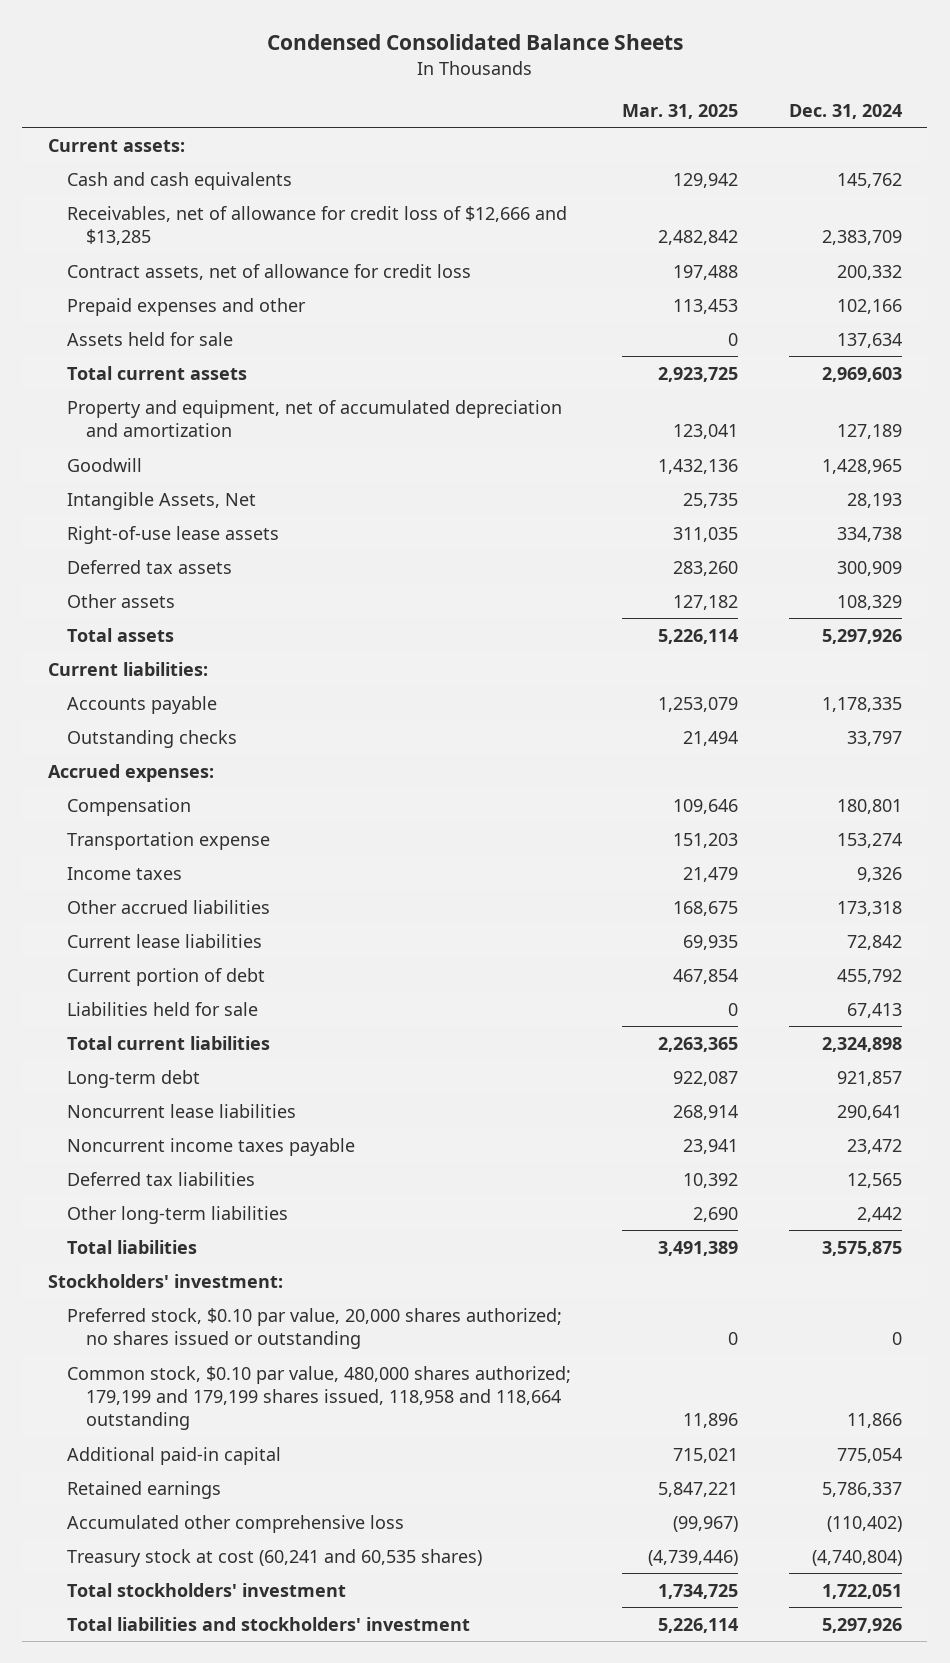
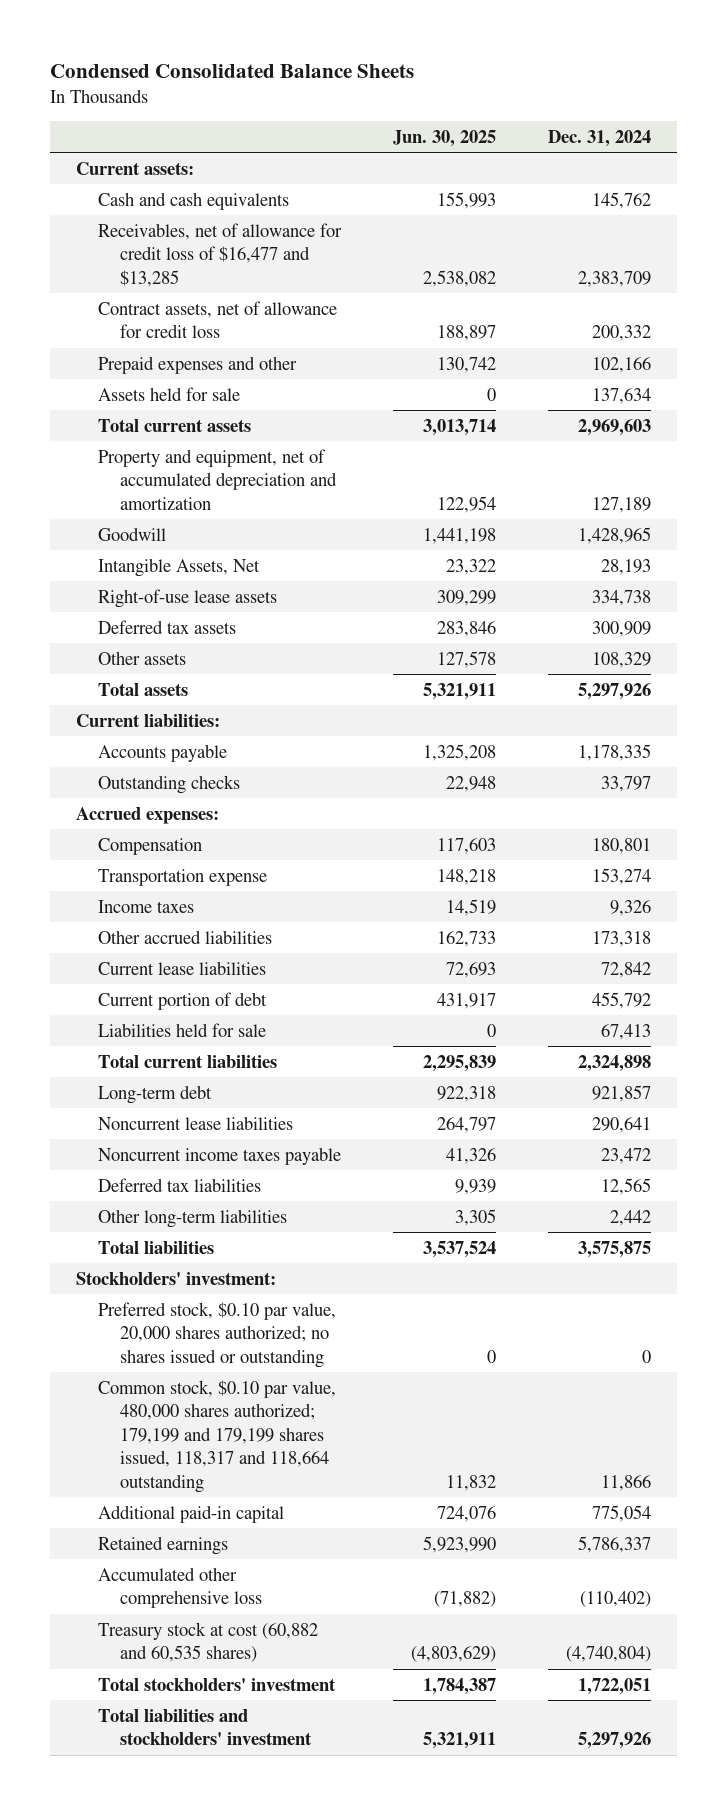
- | Mar. 31, 2025 | Dec. 31, 2024
+ | Jun. 30, 2025 | Dec. 31, 2024
- Receivables, net of allowance for credit loss of $12,666 and $13,285 | 2,482,842 | 2,383,709
+ Receivables, net of allowance for credit loss of $16,477 and $13,285 | 2,538,082 | 2,383,709
- Common stock, $0.10 par value, 480,000 shares authorized; 179,199 and 179,199 shares issued, 118,958 and 118,664 outstanding | 11,896 | 11,866
+ Common stock, $0.10 par value, 480,000 shares authorized; 179,199 and 179,199 shares issued, 118,317 and 118,664 outstanding | 11,832 | 11,866
- Treasury stock at cost (60,241 and 60,535 shares) | (4,739,446) | (4,740,804)
+ Treasury stock at cost (60,882 and 60,535 shares) | (4,803,629) | (4,740,804)

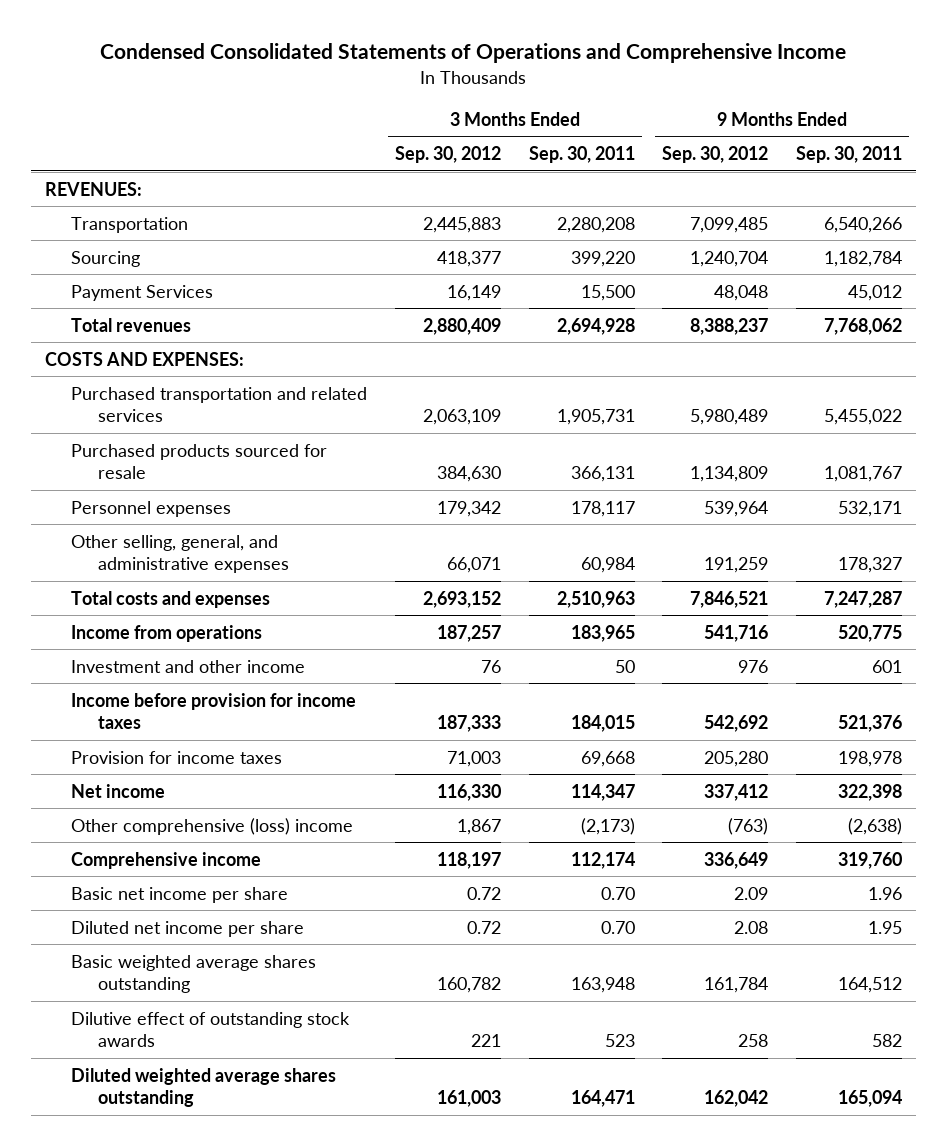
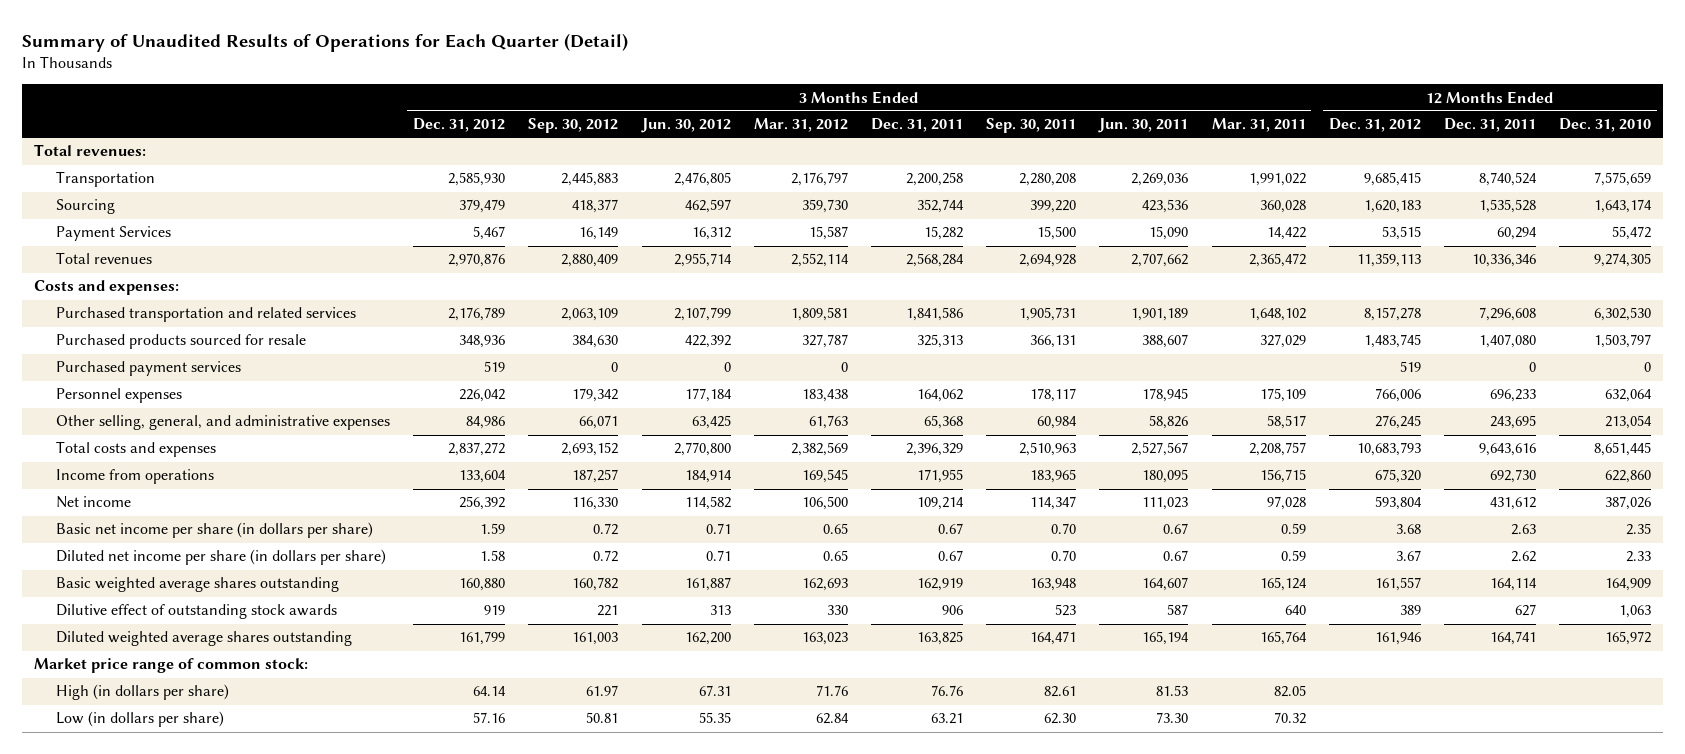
- Condensed Consolidated Statements of Operations and Comprehensive Income
+ Summary of Unaudited Results of Operations for Each Quarter (Detail)
- | 3 Months Ended Sep. 30, 2012 | 3 Months Ended Sep. 30, 2011 | 9 Months Ended Sep. 30, 2012 | 9 Months Ended Sep. 30, 2011
+ | 3 Months Ended Dec. 31, 2012 | 3 Months Ended Sep. 30, 2012 | 3 Months Ended Jun. 30, 2012 | 3 Months Ended Mar. 31, 2012 | 3 Months Ended Dec. 31, 2011 | 3 Months Ended Sep. 30, 2011 | 3 Months Ended Jun. 30, 2011 | 3 Months Ended Mar. 31, 2011 | 12 Months Ended Dec. 31, 2012 | 12 Months Ended Dec. 31, 2011 | 12 Months Ended Dec. 31, 2010
- REVENUES:
+ Total revenues:
- COSTS AND EXPENSES:
+ Costs and expenses:
+ Purchased payment services | 519 | 0 | 0 | 0 | | | | | 519 | 0 | 0
- Investment and other income | 76 | 50 | 976 | 601
- Income before provision for income taxes | 187,333 | 184,015 | 542,692 | 521,376
- Provision for income taxes | 71,003 | 69,668 | 205,280 | 198,978
- Other comprehensive (loss) income | 1,867 | (2,173) | (763) | (2,638)
- Comprehensive income | 118,197 | 112,174 | 336,649 | 319,760
- Basic net income per share | 0.72 | 0.70 | 2.09 | 1.96
- Diluted net income per share | 0.72 | 0.70 | 2.08 | 1.95
+ Basic net income per share (in dollars per share) | 1.59 | 0.72 | 0.71 | 0.65 | 0.67 | 0.70 | 0.67 | 0.59 | 3.68 | 2.63 | 2.35
+ Diluted net income per share (in dollars per share) | 1.58 | 0.72 | 0.71 | 0.65 | 0.67 | 0.70 | 0.67 | 0.59 | 3.67 | 2.62 | 2.33
+ Market price range of common stock:
+ High (in dollars per share) | 64.14 | 61.97 | 67.31 | 71.76 | 76.76 | 82.61 | 81.53 | 82.05 | | |
+ Low (in dollars per share) | 57.16 | 50.81 | 55.35 | 62.84 | 63.21 | 62.30 | 73.30 | 70.32 | | |

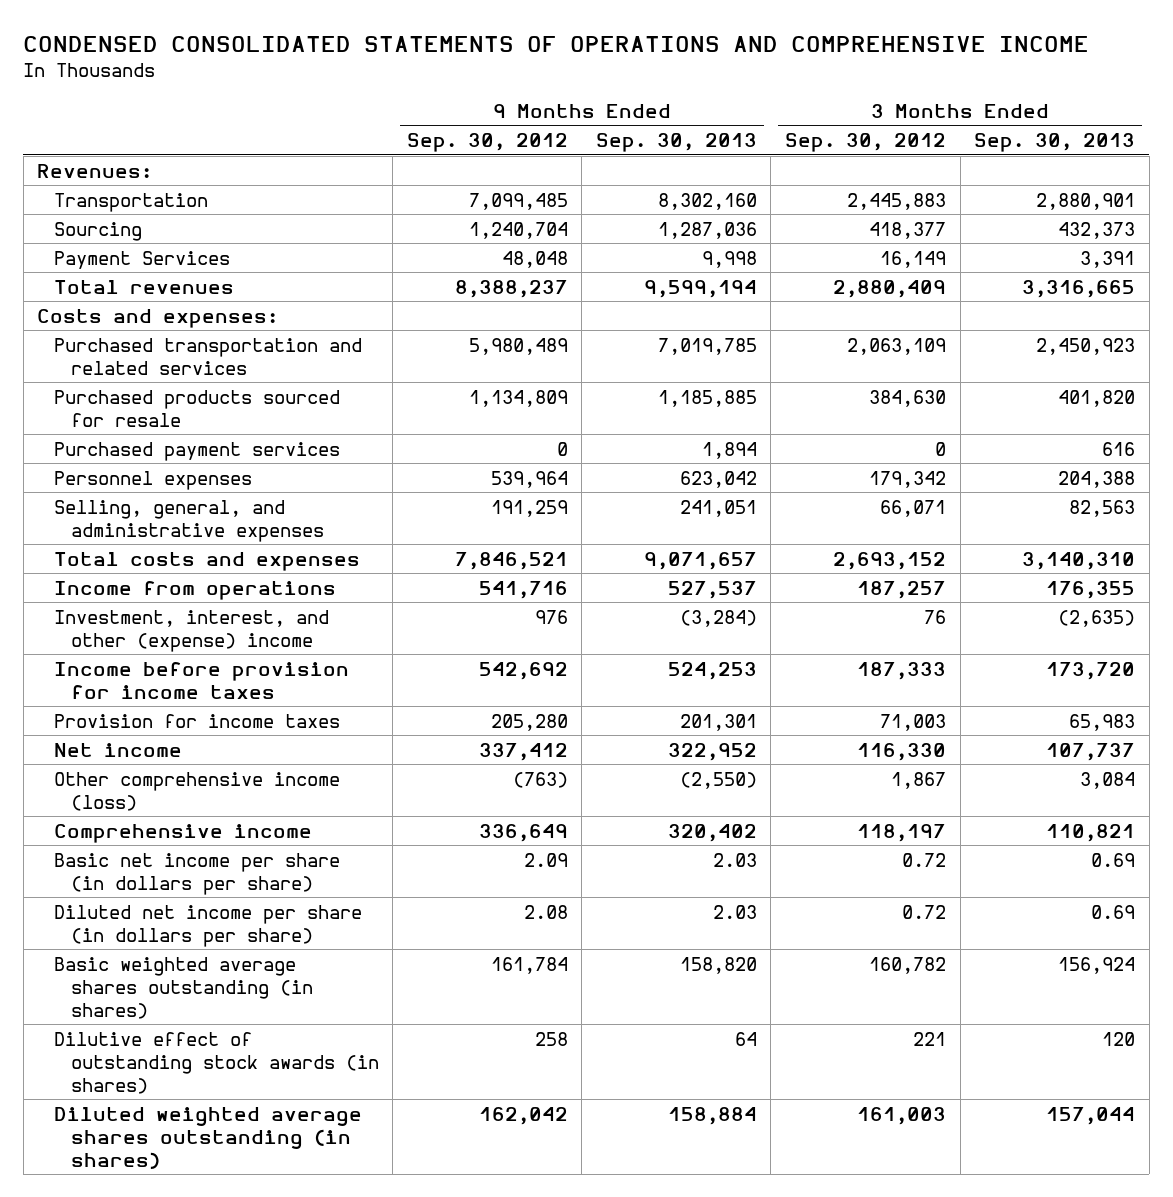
- Summary of Unaudited Results of Operations for Each Quarter (Detail)
+ CONDENSED CONSOLIDATED STATEMENTS OF OPERATIONS AND COMPREHENSIVE INCOME
- | 3 Months Ended Dec. 31, 2012 | 3 Months Ended Sep. 30, 2012 | 3 Months Ended Jun. 30, 2012 | 3 Months Ended Mar. 31, 2012 | 3 Months Ended Dec. 31, 2011 | 3 Months Ended Sep. 30, 2011 | 3 Months Ended Jun. 30, 2011 | 3 Months Ended Mar. 31, 2011 | 12 Months Ended Dec. 31, 2012 | 12 Months Ended Dec. 31, 2011 | 12 Months Ended Dec. 31, 2010
+ | 9 Months Ended Sep. 30, 2012 | 9 Months Ended Sep. 30, 2013 | 3 Months Ended Sep. 30, 2012 | 3 Months Ended Sep. 30, 2013
- Total revenues:
+ Revenues:
- Other selling, general, and administrative expenses | 84,986 | 66,071 | 63,425 | 61,763 | 65,368 | 60,984 | 58,826 | 58,517 | 276,245 | 243,695 | 213,054
+ Selling, general, and administrative expenses | 191,259 | 241,051 | 66,071 | 82,563
+ Investment, interest, and other (expense) income | 976 | (3,284) | 76 | (2,635)
+ Income before provision for income taxes | 542,692 | 524,253 | 187,333 | 173,720
+ Provision for income taxes | 205,280 | 201,301 | 71,003 | 65,983
+ Other comprehensive income (loss) | (763) | (2,550) | 1,867 | 3,084
+ Comprehensive income | 336,649 | 320,402 | 118,197 | 110,821
- Basic weighted average shares outstanding | 160,880 | 160,782 | 161,887 | 162,693 | 162,919 | 163,948 | 164,607 | 165,124 | 161,557 | 164,114 | 164,909
- Dilutive effect of outstanding stock awards | 919 | 221 | 313 | 330 | 906 | 523 | 587 | 640 | 389 | 627 | 1,063
- Diluted weighted average shares outstanding | 161,799 | 161,003 | 162,200 | 163,023 | 163,825 | 164,471 | 165,194 | 165,764 | 161,946 | 164,741 | 165,972
- Market price range of common stock:
- High (in dollars per share) | 64.14 | 61.97 | 67.31 | 71.76 | 76.76 | 82.61 | 81.53 | 82.05 | | |
- Low (in dollars per share) | 57.16 | 50.81 | 55.35 | 62.84 | 63.21 | 62.30 | 73.30 | 70.32 | | |
+ Basic weighted average shares outstanding (in shares) | 161,784 | 158,820 | 160,782 | 156,924
+ Dilutive effect of outstanding stock awards (in shares) | 258 | 64 | 221 | 120
+ Diluted weighted average shares outstanding (in shares) | 162,042 | 158,884 | 161,003 | 157,044

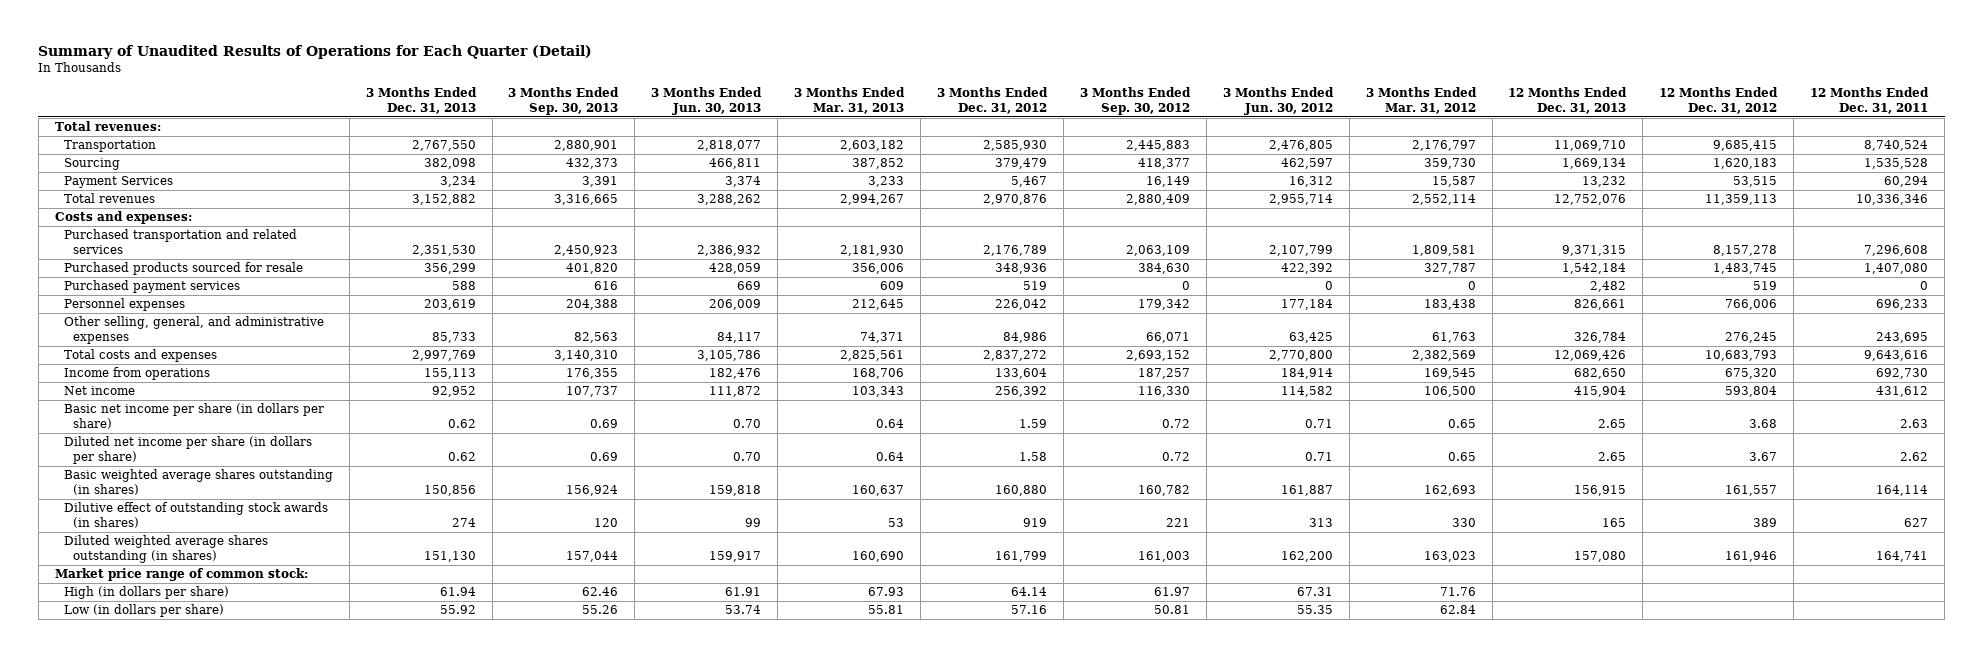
- CONDENSED CONSOLIDATED STATEMENTS OF OPERATIONS AND COMPREHENSIVE INCOME
+ Summary of Unaudited Results of Operations for Each Quarter (Detail)
- | 9 Months Ended Sep. 30, 2012 | 9 Months Ended Sep. 30, 2013 | 3 Months Ended Sep. 30, 2012 | 3 Months Ended Sep. 30, 2013
+ | 3 Months Ended Dec. 31, 2013 | 3 Months Ended Sep. 30, 2013 | 3 Months Ended Jun. 30, 2013 | 3 Months Ended Mar. 31, 2013 | 3 Months Ended Dec. 31, 2012 | 3 Months Ended Sep. 30, 2012 | 3 Months Ended Jun. 30, 2012 | 3 Months Ended Mar. 31, 2012 | 12 Months Ended Dec. 31, 2013 | 12 Months Ended Dec. 31, 2012 | 12 Months Ended Dec. 31, 2011
- Revenues:
+ Total revenues:
- Selling, general, and administrative expenses | 191,259 | 241,051 | 66,071 | 82,563
+ Other selling, general, and administrative expenses | 85,733 | 82,563 | 84,117 | 74,371 | 84,986 | 66,071 | 63,425 | 61,763 | 326,784 | 276,245 | 243,695
- Investment, interest, and other (expense) income | 976 | (3,284) | 76 | (2,635)
- Income before provision for income taxes | 542,692 | 524,253 | 187,333 | 173,720
- Provision for income taxes | 205,280 | 201,301 | 71,003 | 65,983
- Other comprehensive income (loss) | (763) | (2,550) | 1,867 | 3,084
- Comprehensive income | 336,649 | 320,402 | 118,197 | 110,821
+ Market price range of common stock:
+ High (in dollars per share) | 61.94 | 62.46 | 61.91 | 67.93 | 64.14 | 61.97 | 67.31 | 71.76 | | |
+ Low (in dollars per share) | 55.92 | 55.26 | 53.74 | 55.81 | 57.16 | 50.81 | 55.35 | 62.84 | | |

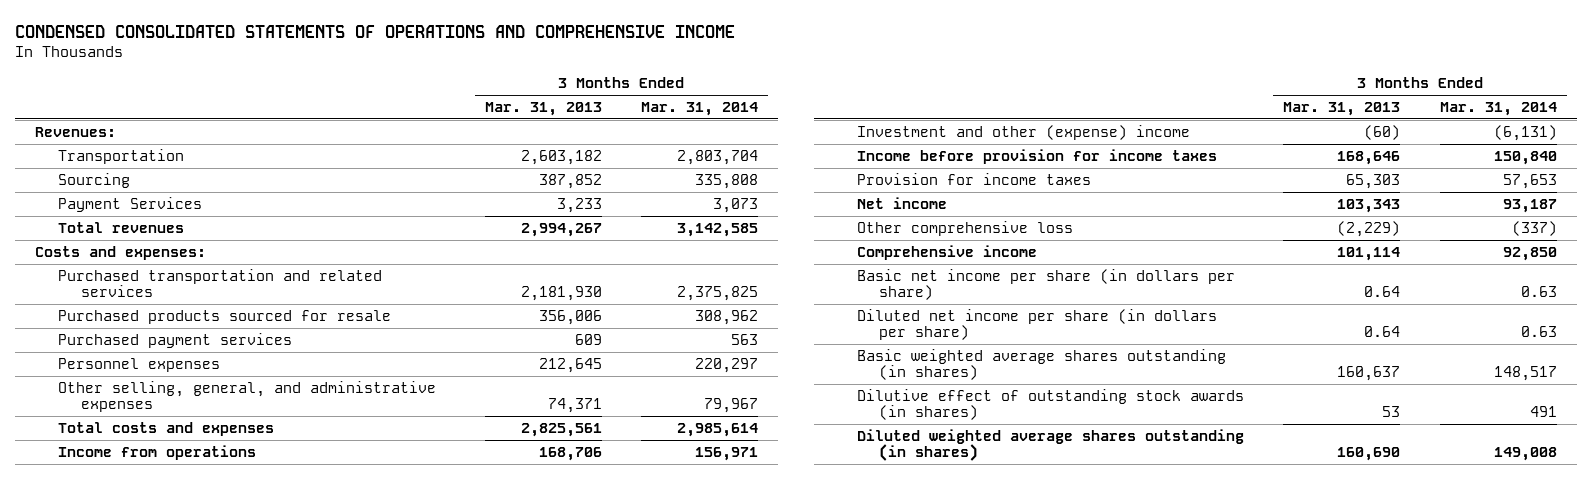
- Summary of Unaudited Results of Operations for Each Quarter (Detail)
+ CONDENSED CONSOLIDATED STATEMENTS OF OPERATIONS AND COMPREHENSIVE INCOME
- | 3 Months Ended Dec. 31, 2013 | 3 Months Ended Sep. 30, 2013 | 3 Months Ended Jun. 30, 2013 | 3 Months Ended Mar. 31, 2013 | 3 Months Ended Dec. 31, 2012 | 3 Months Ended Sep. 30, 2012 | 3 Months Ended Jun. 30, 2012 | 3 Months Ended Mar. 31, 2012 | 12 Months Ended Dec. 31, 2013 | 12 Months Ended Dec. 31, 2012 | 12 Months Ended Dec. 31, 2011
+ | 3 Months Ended Mar. 31, 2013 | 3 Months Ended Mar. 31, 2014
- Total revenues:
+ Revenues:
+ Investment and other (expense) income | (60) | (6,131)
+ Income before provision for income taxes | 168,646 | 150,840
+ Provision for income taxes | 65,303 | 57,653
+ Other comprehensive loss | (2,229) | (337)
+ Comprehensive income | 101,114 | 92,850
- Market price range of common stock:
- High (in dollars per share) | 61.94 | 62.46 | 61.91 | 67.93 | 64.14 | 61.97 | 67.31 | 71.76 | | |
- Low (in dollars per share) | 55.92 | 55.26 | 53.74 | 55.81 | 57.16 | 50.81 | 55.35 | 62.84 | | |

